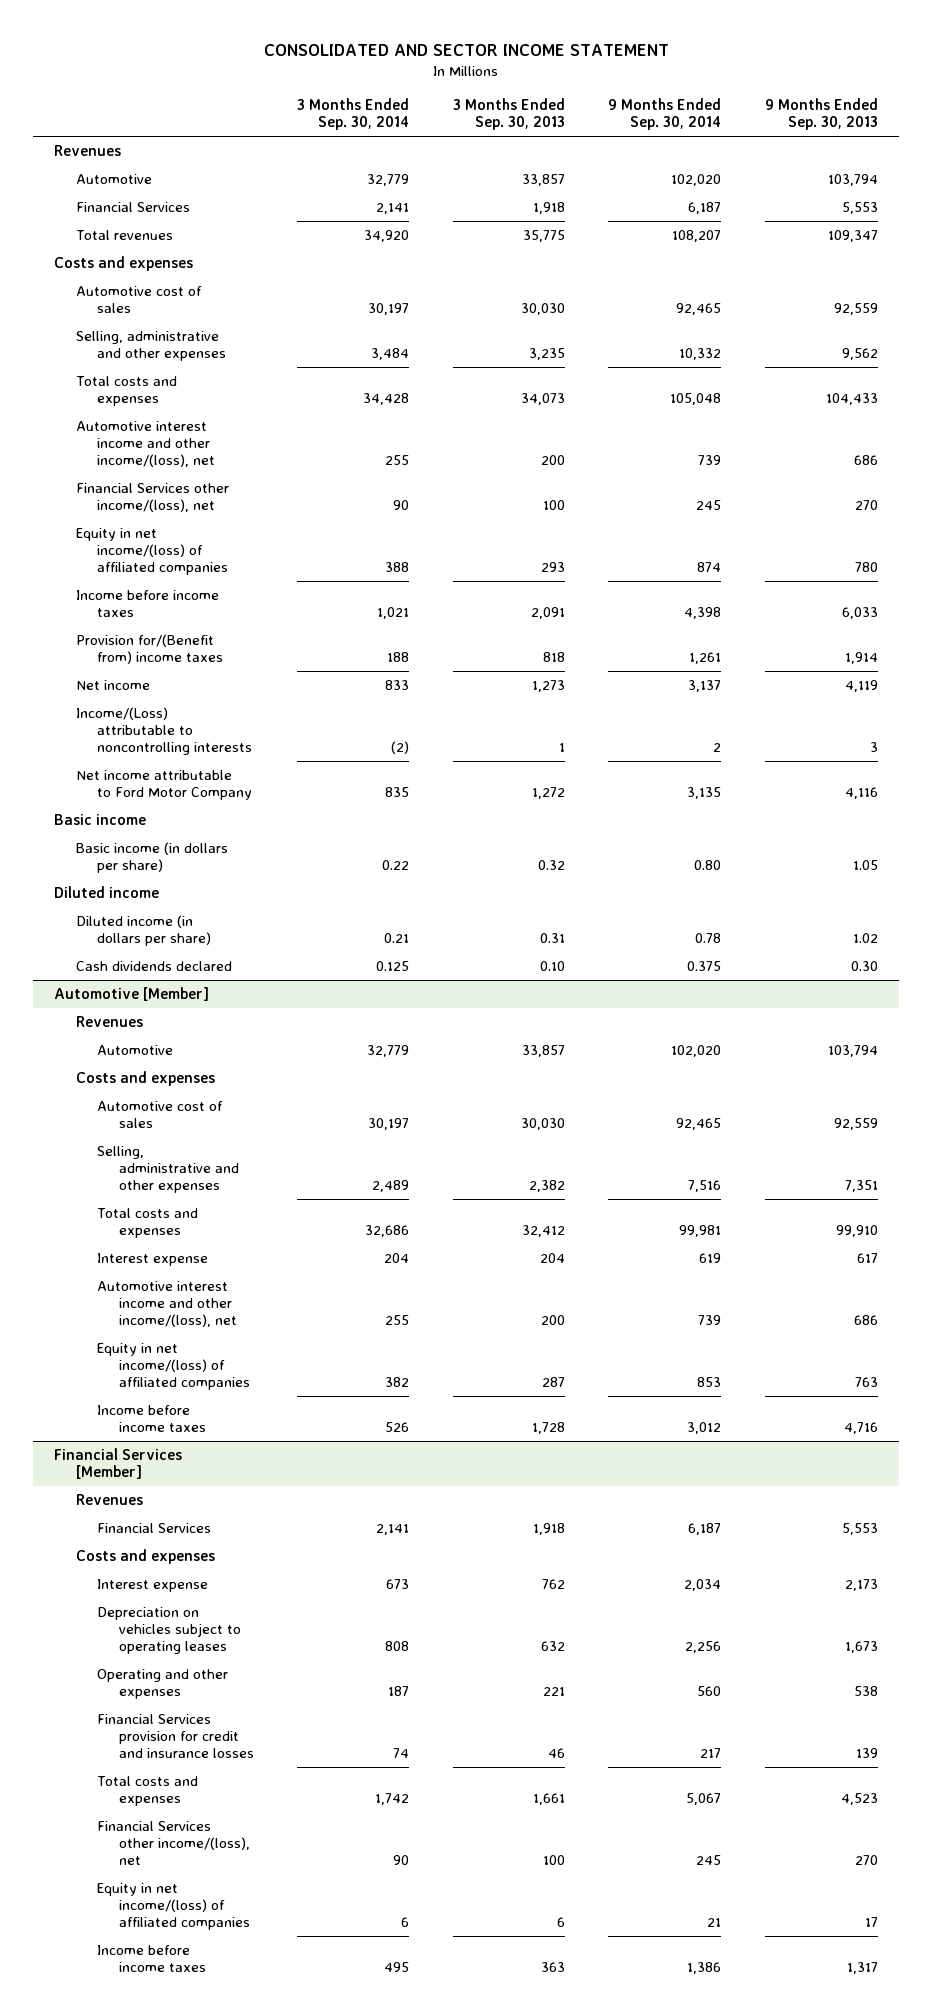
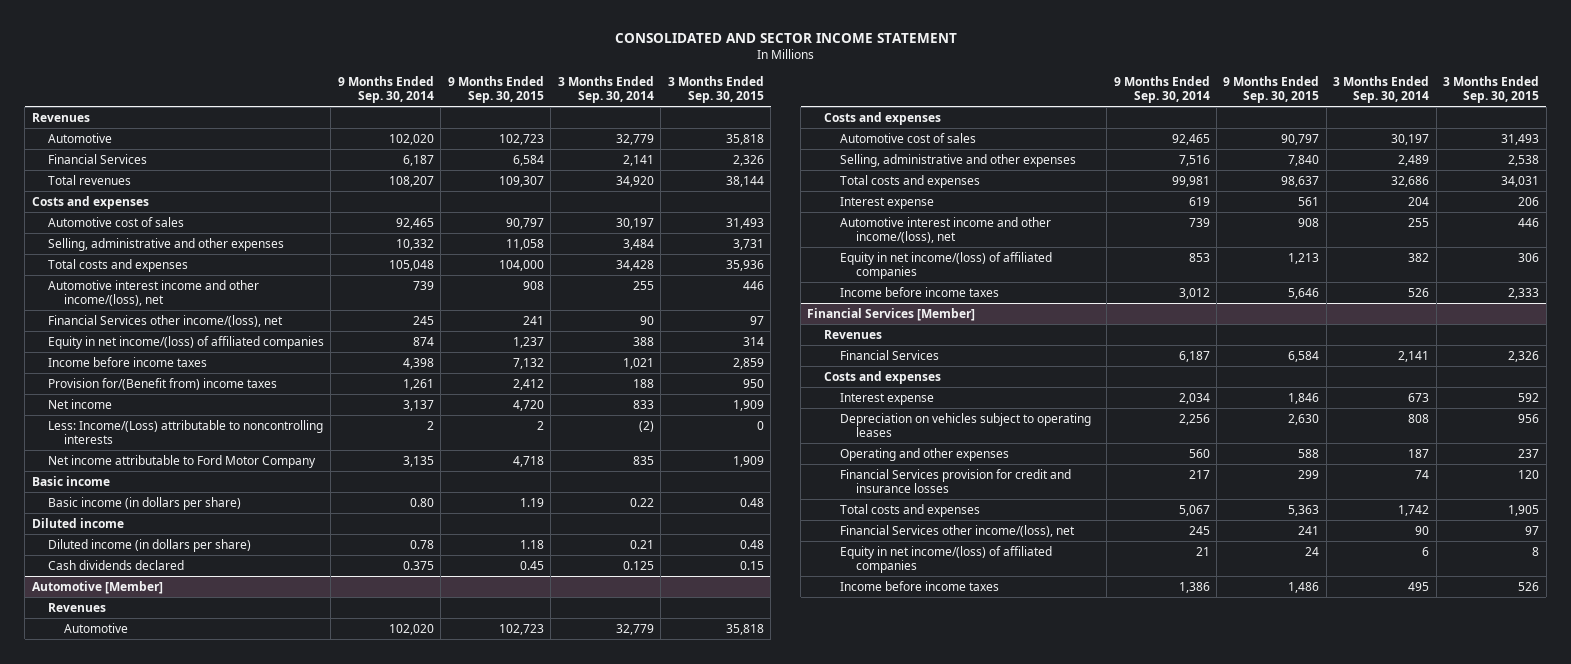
- | 3 Months Ended Sep. 30, 2014 | 3 Months Ended Sep. 30, 2013 | 9 Months Ended Sep. 30, 2014 | 9 Months Ended Sep. 30, 2013
+ | 9 Months Ended Sep. 30, 2014 | 9 Months Ended Sep. 30, 2015 | 3 Months Ended Sep. 30, 2014 | 3 Months Ended Sep. 30, 2015
- Income/(Loss) attributable to noncontrolling interests | (2) | 1 | 2 | 3
+ Less: Income/(Loss) attributable to noncontrolling interests | 2 | 2 | (2) | 0

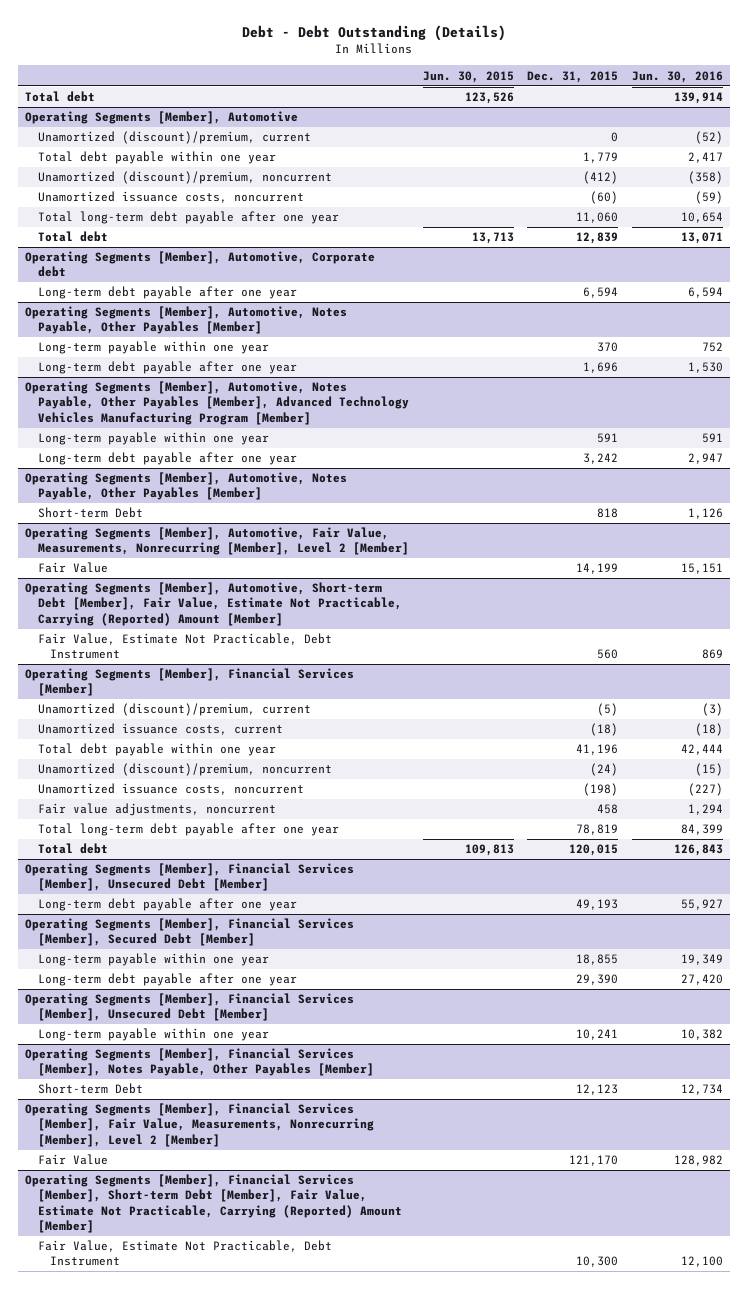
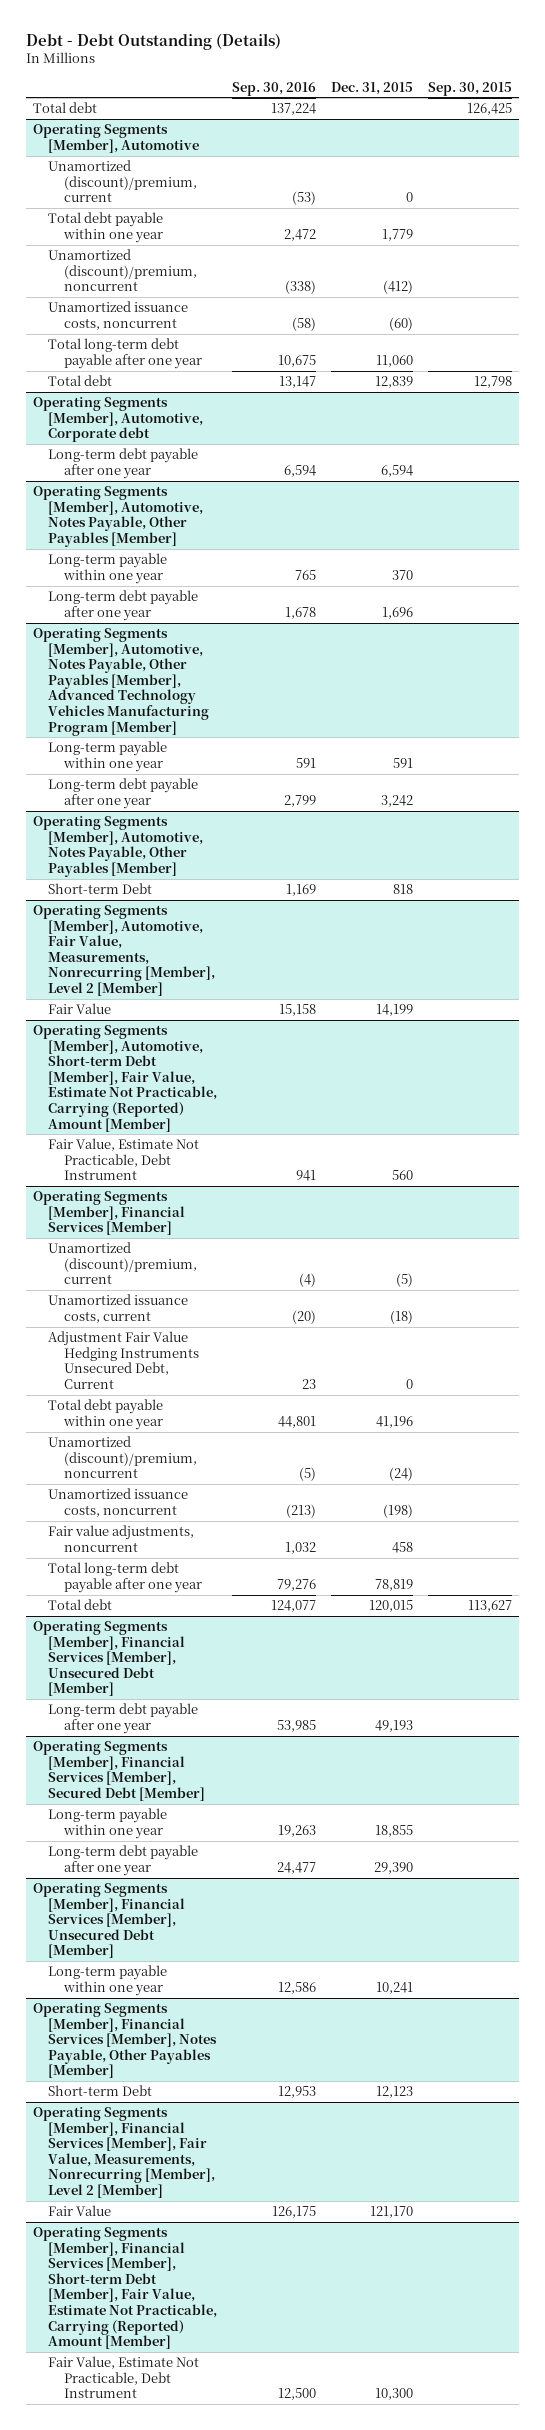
- | Jun. 30, 2015 | Dec. 31, 2015 | Jun. 30, 2016
+ | Sep. 30, 2016 | Dec. 31, 2015 | Sep. 30, 2015
@ Operating Segments [Member], Financial Services [Member]
+ Adjustment Fair Value Hedging Instruments Unsecured Debt, Current | 23 | 0 |

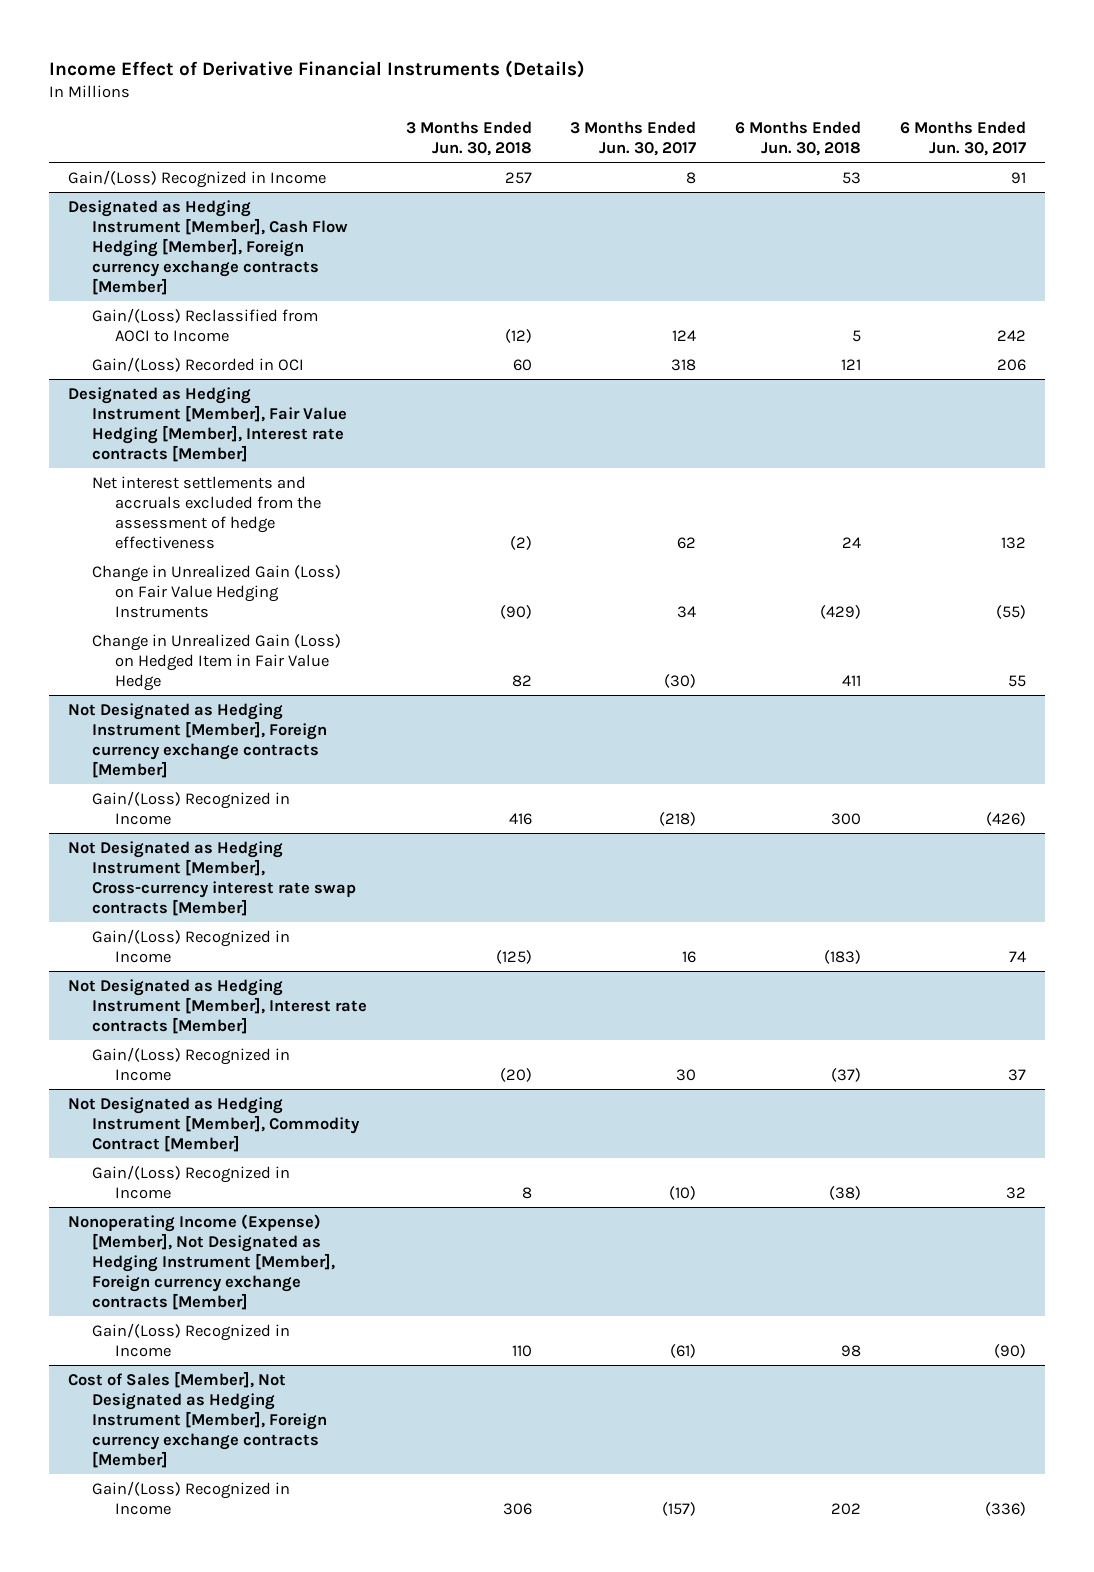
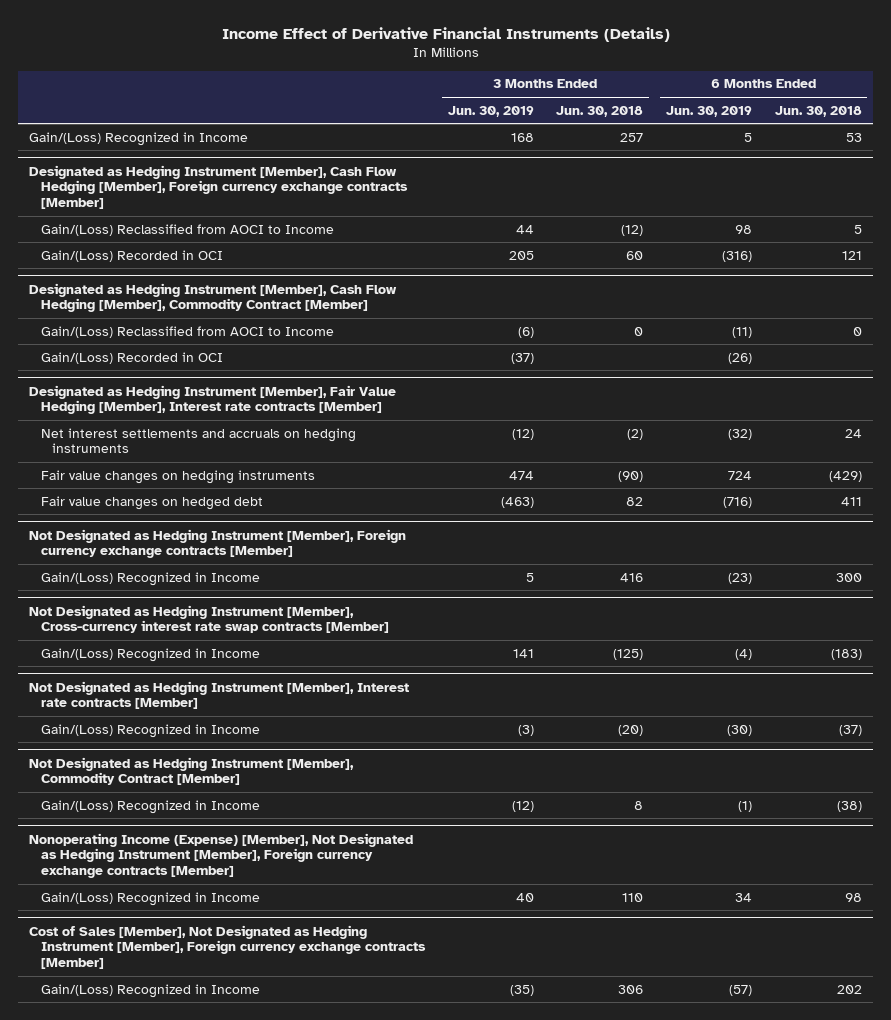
- | 3 Months Ended Jun. 30, 2018 | 3 Months Ended Jun. 30, 2017 | 6 Months Ended Jun. 30, 2018 | 6 Months Ended Jun. 30, 2017
+ | 3 Months Ended Jun. 30, 2019 | 3 Months Ended Jun. 30, 2018 | 6 Months Ended Jun. 30, 2019 | 6 Months Ended Jun. 30, 2018
+ Designated as Hedging Instrument [Member], Cash Flow Hedging [Member], Commodity Contract [Member]
+ Gain/(Loss) Reclassified from AOCI to Income | (6) | 0 | (11) | 0
+ Gain/(Loss) Recorded in OCI | (37) | | (26) |
@ Designated as Hedging Instrument [Member], Fair Value Hedging [Member], Interest rate contracts [Member]
- Net interest settlements and accruals excluded from the assessment of hedge effectiveness | (2) | 62 | 24 | 132
- Change in Unrealized Gain (Loss) on Fair Value Hedging Instruments | (90) | 34 | (429) | (55)
- Change in Unrealized Gain (Loss) on Hedged Item in Fair Value Hedge | 82 | (30) | 411 | 55
+ Net interest settlements and accruals on hedging instruments | (12) | (2) | (32) | 24
+ Fair value changes on hedging instruments | 474 | (90) | 724 | (429)
+ Fair value changes on hedged debt | (463) | 82 | (716) | 411

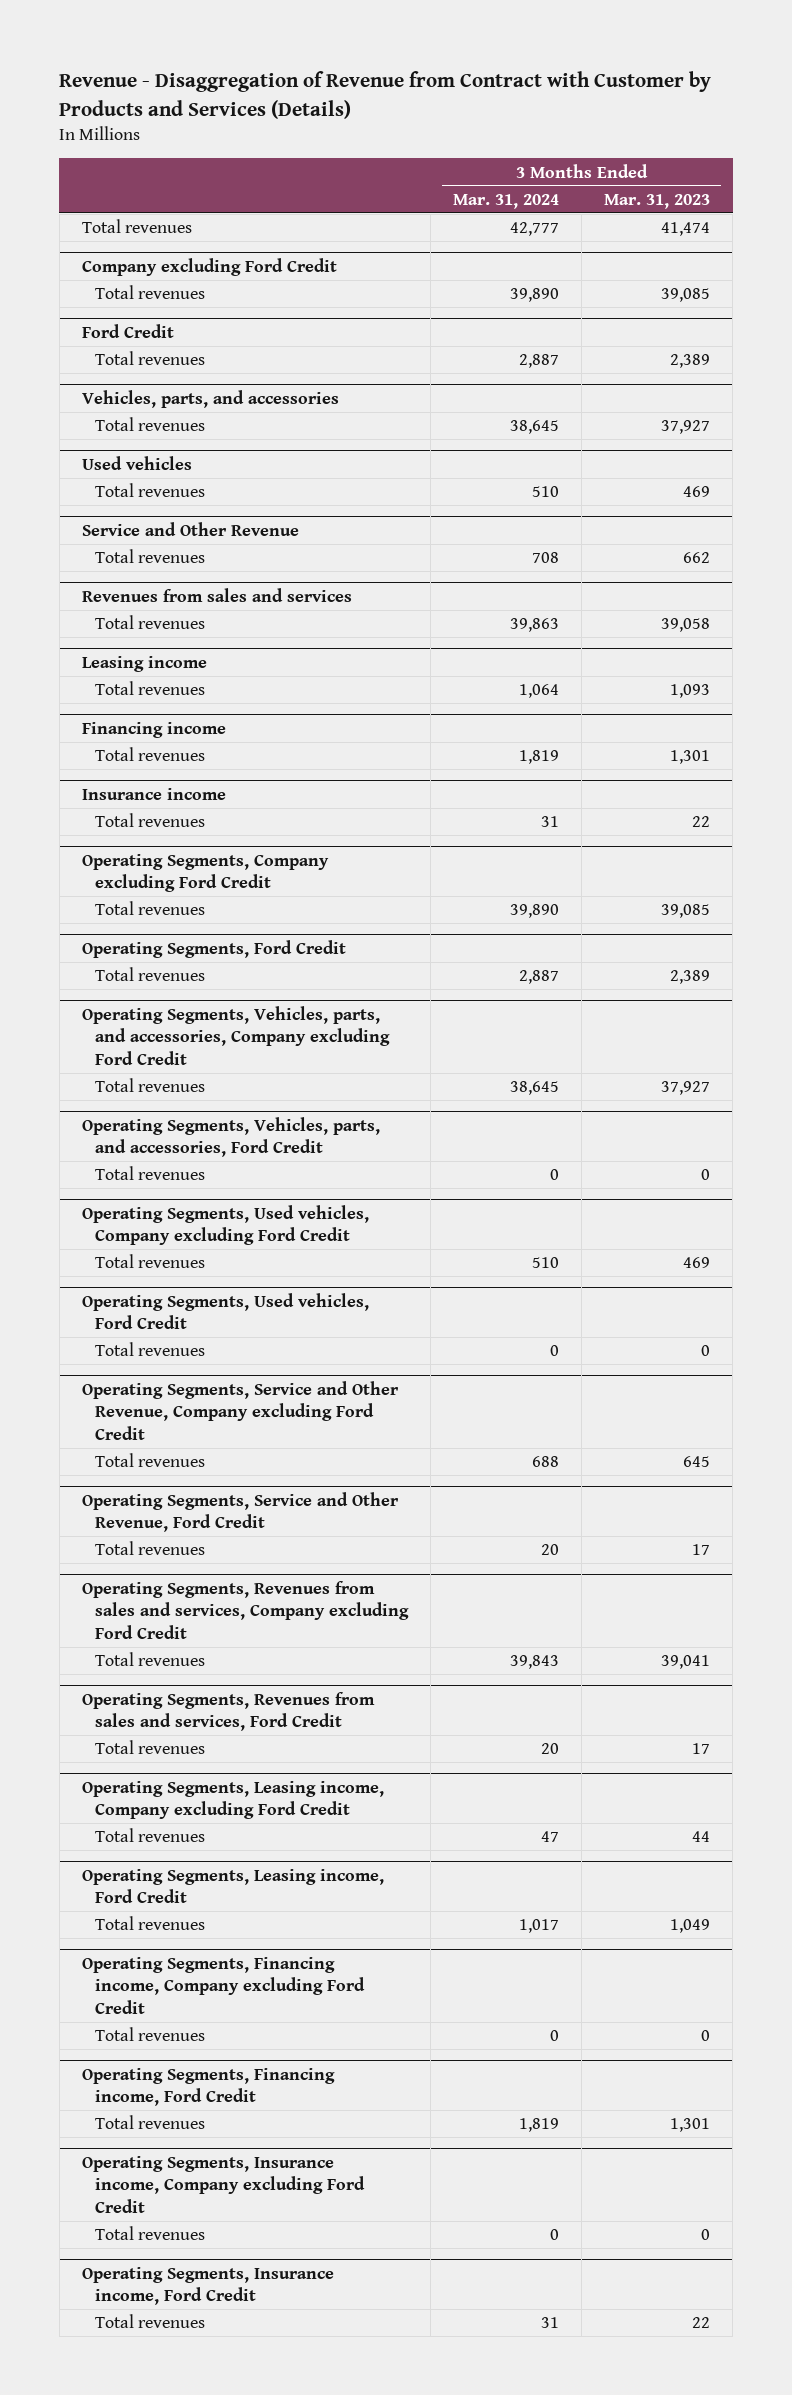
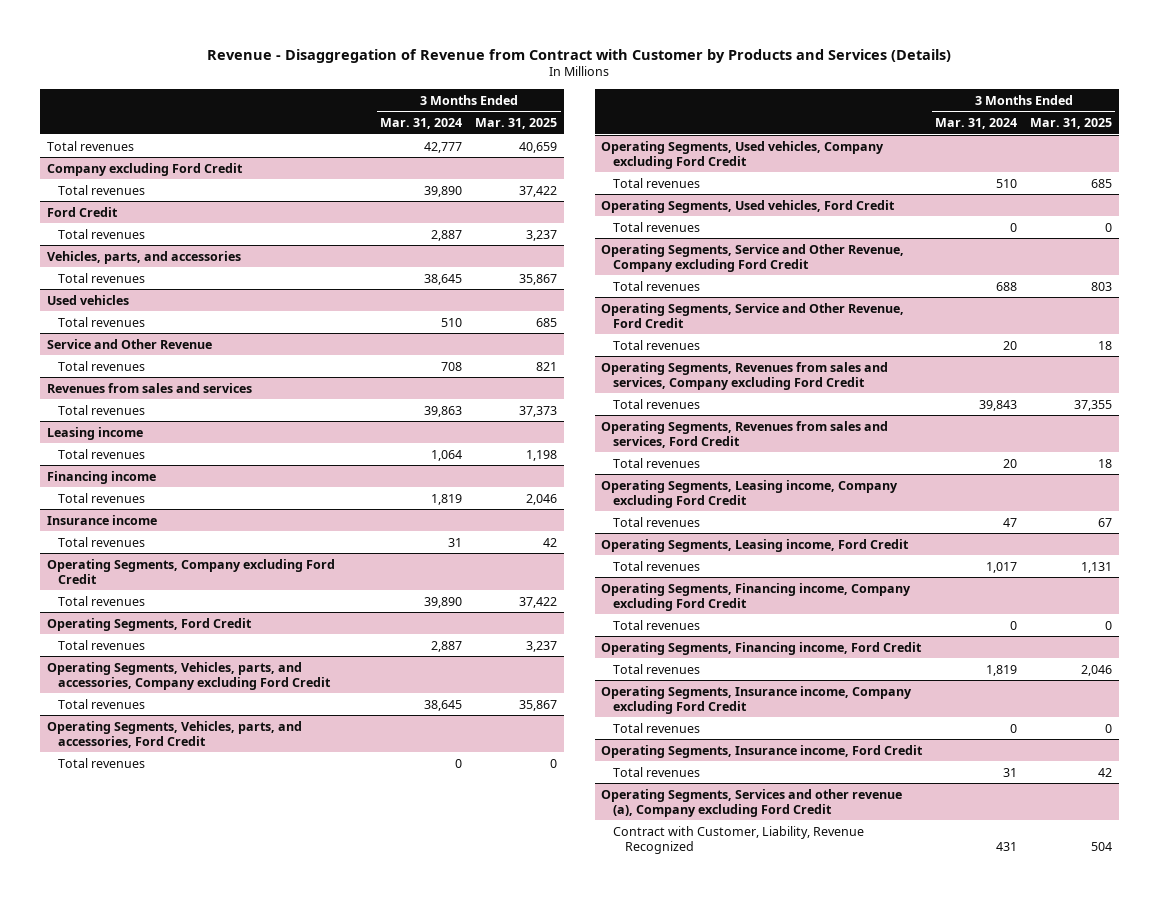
- | 3 Months Ended Mar. 31, 2024 | 3 Months Ended Mar. 31, 2023
+ | 3 Months Ended Mar. 31, 2024 | 3 Months Ended Mar. 31, 2025
+ Operating Segments, Services and other revenue (a), Company excluding Ford Credit
+ Contract with Customer, Liability, Revenue Recognized | 431 | 504

